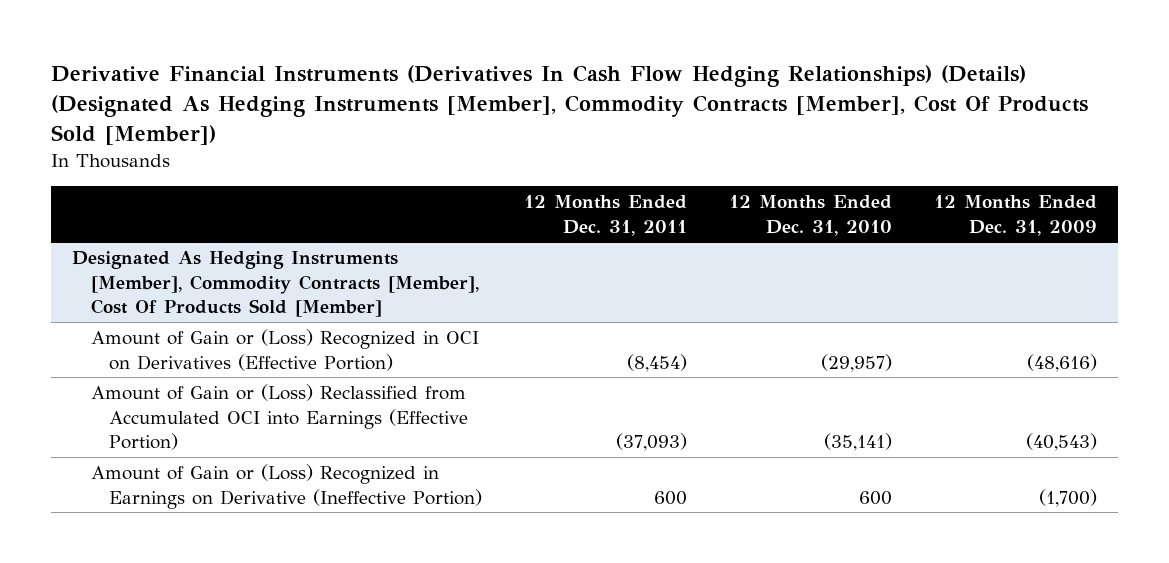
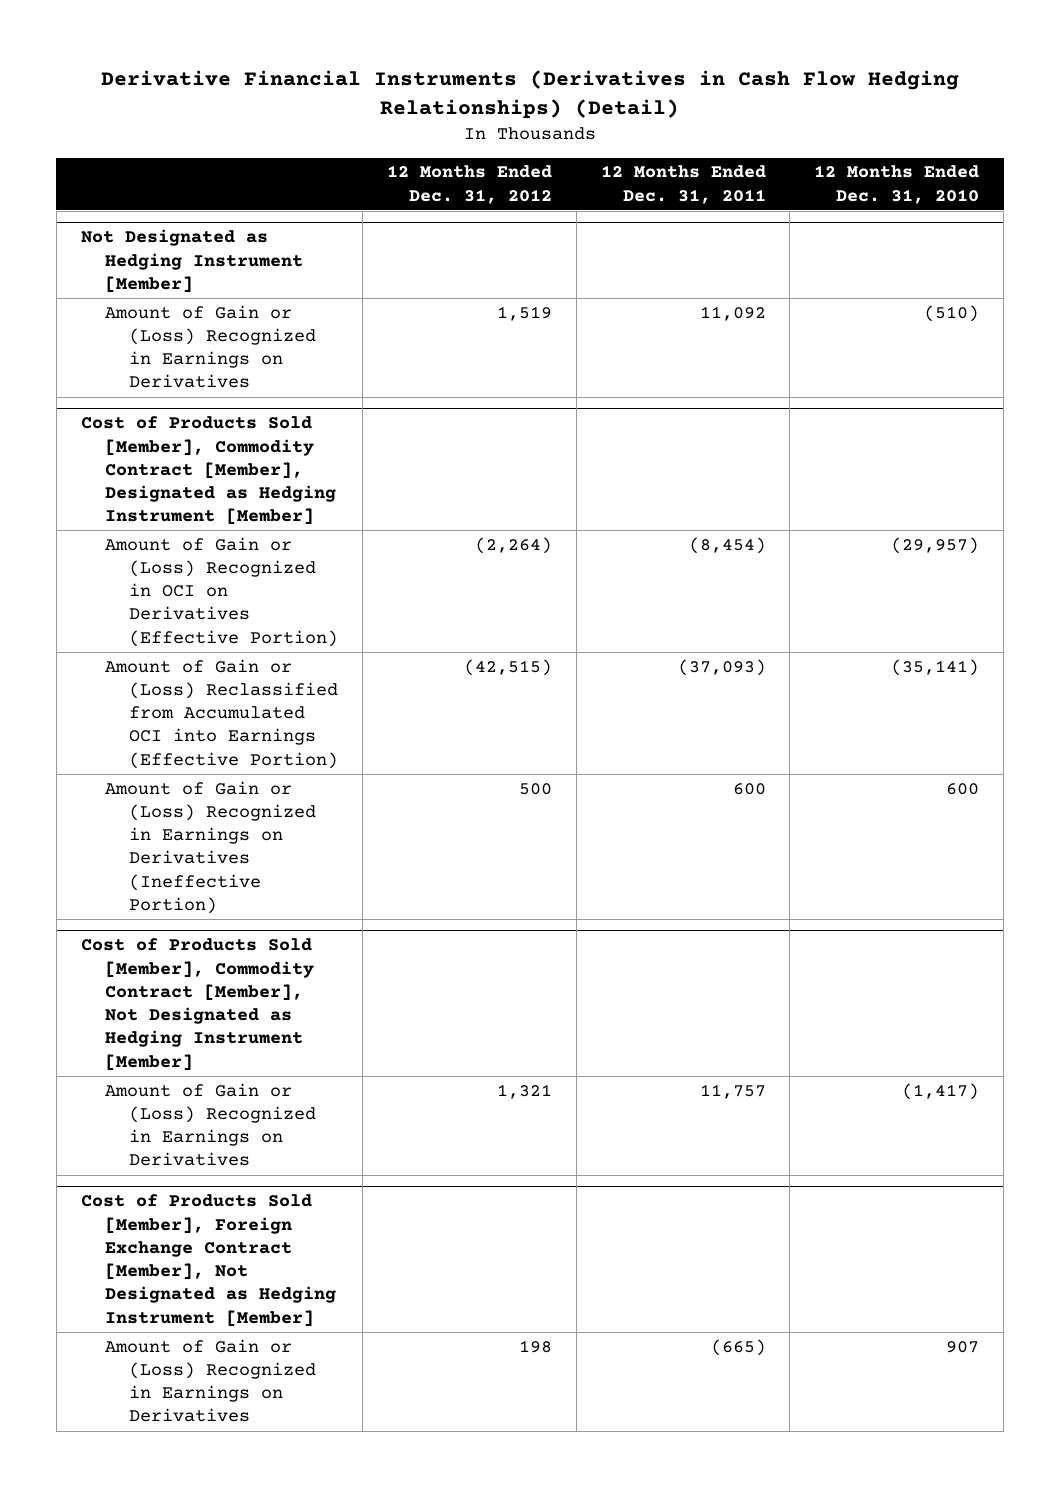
- Derivative Financial Instruments (Derivatives In Cash Flow Hedging Relationships) (Details) (Designated As Hedging Instruments [Member], Commodity Contracts [Member], Cost Of Products Sold [Member])
+ Derivative Financial Instruments (Derivatives in Cash Flow Hedging Relationships) (Detail)
- | 12 Months Ended Dec. 31, 2011 | 12 Months Ended Dec. 31, 2010 | 12 Months Ended Dec. 31, 2009
+ | 12 Months Ended Dec. 31, 2012 | 12 Months Ended Dec. 31, 2011 | 12 Months Ended Dec. 31, 2010
- Designated As Hedging Instruments [Member], Commodity Contracts [Member], Cost Of Products Sold [Member]
+ Not Designated as Hedging Instrument [Member]
+ Amount of Gain or (Loss) Recognized in Earnings on Derivatives | 1,519 | 11,092 | (510)
+ Cost of Products Sold [Member], Commodity Contract [Member], Designated as Hedging Instrument [Member]
- Amount of Gain or (Loss) Recognized in Earnings on Derivative (Ineffective Portion) | 600 | 600 | (1,700)
+ Amount of Gain or (Loss) Recognized in Earnings on Derivatives (Ineffective Portion) | 500 | 600 | 600
+ Cost of Products Sold [Member], Commodity Contract [Member], Not Designated as Hedging Instrument [Member]
+ Amount of Gain or (Loss) Recognized in Earnings on Derivatives | 1,321 | 11,757 | (1,417)
+ Cost of Products Sold [Member], Foreign Exchange Contract [Member], Not Designated as Hedging Instrument [Member]
+ Amount of Gain or (Loss) Recognized in Earnings on Derivatives | 198 | (665) | 907

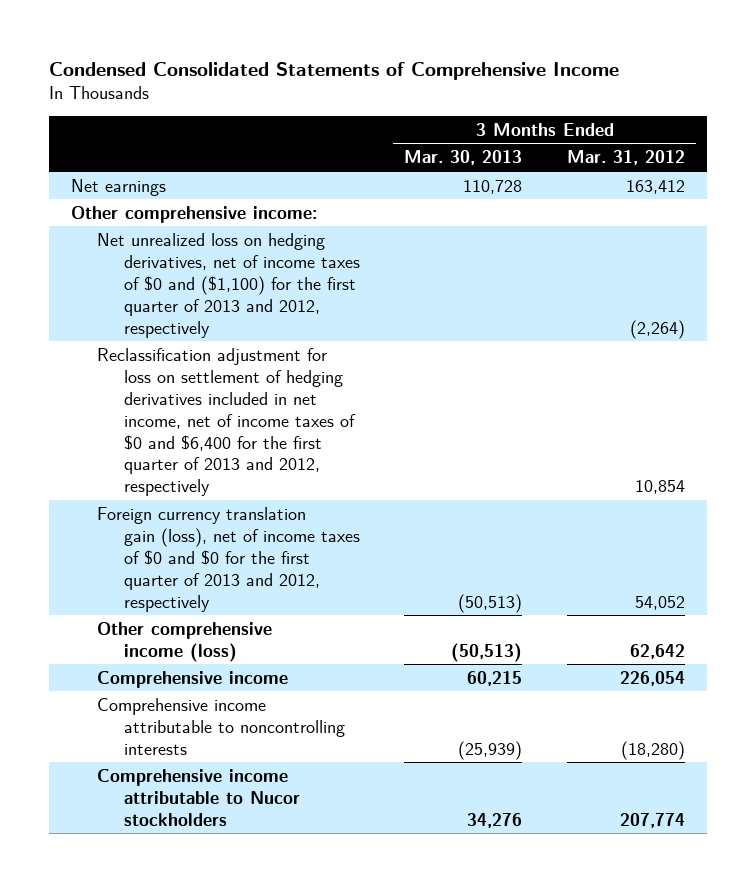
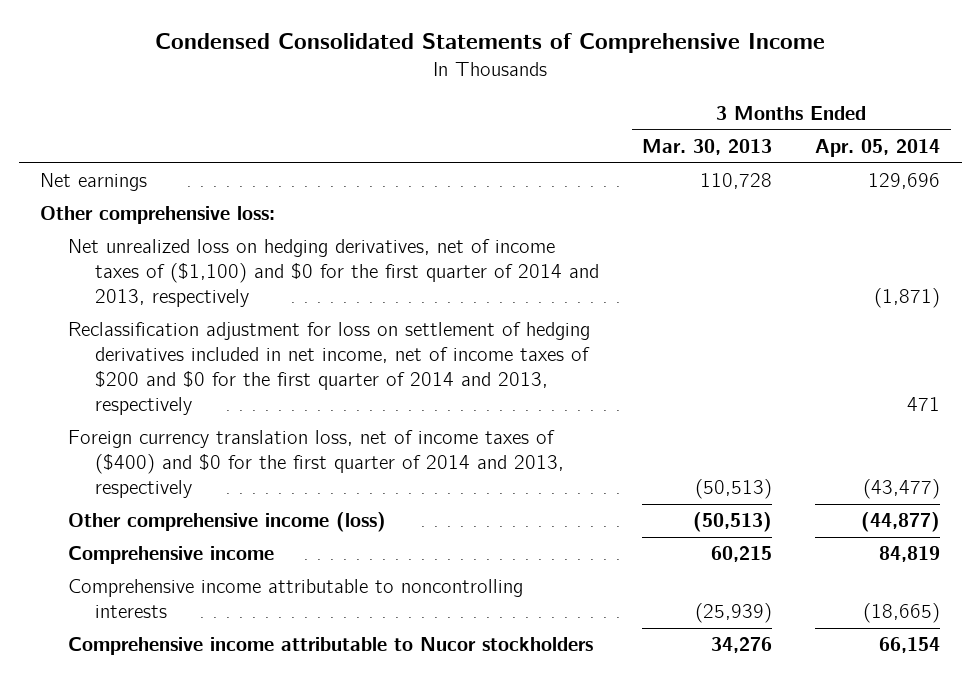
- | 3 Months Ended Mar. 30, 2013 | 3 Months Ended Mar. 31, 2012
+ | 3 Months Ended Mar. 30, 2013 | 3 Months Ended Apr. 05, 2014
- Other comprehensive income:
- Net unrealized loss on hedging derivatives, net of income taxes of $0 and ($1,100) for the first quarter of 2013 and 2012, respectively | | (2,264)
- Reclassification adjustment for loss on settlement of hedging derivatives included in net income, net of income taxes of $0 and $6,400 for the first quarter of 2013 and 2012, respectively | | 10,854
- Foreign currency translation gain (loss), net of income taxes of $0 and $0 for the first quarter of 2013 and 2012, respectively | (50,513) | 54,052
+ Other comprehensive loss:
+ Net unrealized loss on hedging derivatives, net of income taxes of ($1,100) and $0 for the first quarter of 2014 and 2013, respectively | | (1,871)
+ Reclassification adjustment for loss on settlement of hedging derivatives included in net income, net of income taxes of $200 and $0 for the first quarter of 2014 and 2013, respectively | | 471
+ Foreign currency translation loss, net of income taxes of ($400) and $0 for the first quarter of 2014 and 2013, respectively | (50,513) | (43,477)

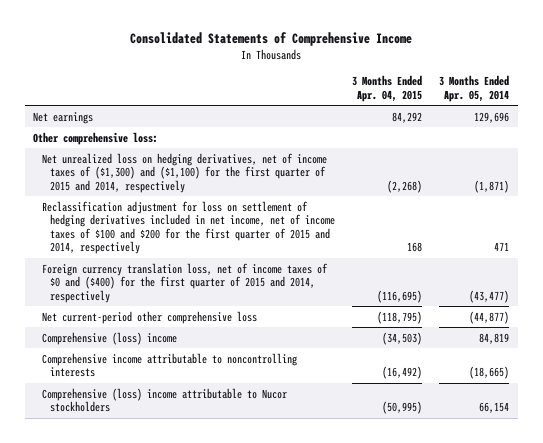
- Condensed Consolidated Statements of Comprehensive Income
+ Consolidated Statements of Comprehensive Income
- | 3 Months Ended Mar. 30, 2013 | 3 Months Ended Apr. 05, 2014
+ | 3 Months Ended Apr. 04, 2015 | 3 Months Ended Apr. 05, 2014
- Net unrealized loss on hedging derivatives, net of income taxes of ($1,100) and $0 for the first quarter of 2014 and 2013, respectively | | (1,871)
- Reclassification adjustment for loss on settlement of hedging derivatives included in net income, net of income taxes of $200 and $0 for the first quarter of 2014 and 2013, respectively | | 471
- Foreign currency translation loss, net of income taxes of ($400) and $0 for the first quarter of 2014 and 2013, respectively | (50,513) | (43,477)
- Other comprehensive income (loss) | (50,513) | (44,877)
- Comprehensive income | 60,215 | 84,819
+ Net unrealized loss on hedging derivatives, net of income taxes of ($1,300) and ($1,100) for the first quarter of 2015 and 2014, respectively | (2,268) | (1,871)
+ Reclassification adjustment for loss on settlement of hedging derivatives included in net income, net of income taxes of $100 and $200 for the first quarter of 2015 and 2014, respectively | 168 | 471
+ Foreign currency translation loss, net of income taxes of $0 and ($400) for the first quarter of 2015 and 2014, respectively | (116,695) | (43,477)
+ Net current-period other comprehensive loss | (118,795) | (44,877)
+ Comprehensive (loss) income | (34,503) | 84,819
- Comprehensive income attributable to Nucor stockholders | 34,276 | 66,154
+ Comprehensive (loss) income attributable to Nucor stockholders | (50,995) | 66,154

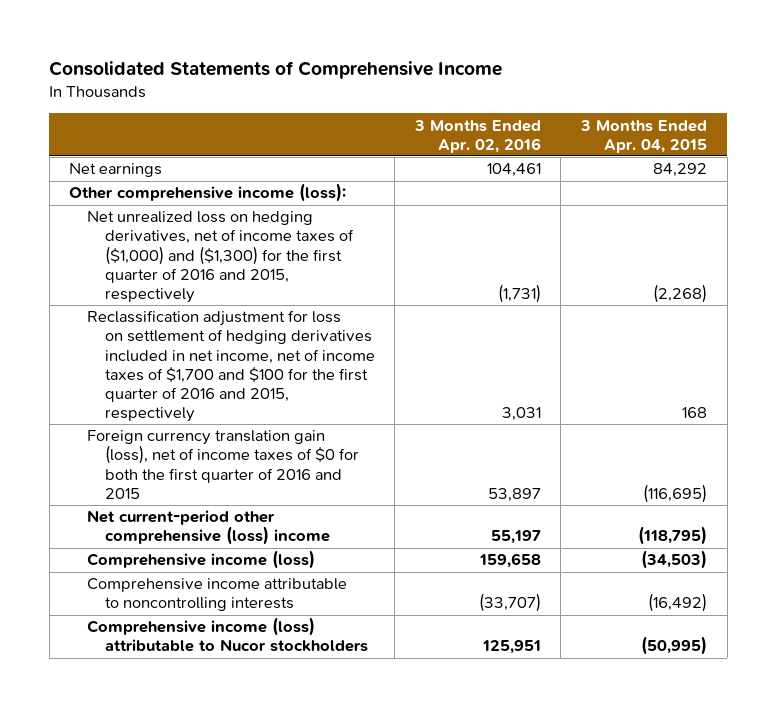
- | 3 Months Ended Apr. 04, 2015 | 3 Months Ended Apr. 05, 2014
+ | 3 Months Ended Apr. 02, 2016 | 3 Months Ended Apr. 04, 2015
- Other comprehensive loss:
- Net unrealized loss on hedging derivatives, net of income taxes of ($1,300) and ($1,100) for the first quarter of 2015 and 2014, respectively | (2,268) | (1,871)
- Reclassification adjustment for loss on settlement of hedging derivatives included in net income, net of income taxes of $100 and $200 for the first quarter of 2015 and 2014, respectively | 168 | 471
- Foreign currency translation loss, net of income taxes of $0 and ($400) for the first quarter of 2015 and 2014, respectively | (116,695) | (43,477)
- Net current-period other comprehensive loss | (118,795) | (44,877)
- Comprehensive (loss) income | (34,503) | 84,819
+ Other comprehensive income (loss):
+ Net unrealized loss on hedging derivatives, net of income taxes of ($1,000) and ($1,300) for the first quarter of 2016 and 2015, respectively | (1,731) | (2,268)
+ Reclassification adjustment for loss on settlement of hedging derivatives included in net income, net of income taxes of $1,700 and $100 for the first quarter of 2016 and 2015, respectively | 3,031 | 168
+ Foreign currency translation gain (loss), net of income taxes of $0 for both the first quarter of 2016 and 2015 | 53,897 | (116,695)
+ Net current-period other comprehensive (loss) income | 55,197 | (118,795)
+ Comprehensive income (loss) | 159,658 | (34,503)
- Comprehensive (loss) income attributable to Nucor stockholders | (50,995) | 66,154
+ Comprehensive income (loss) attributable to Nucor stockholders | 125,951 | (50,995)

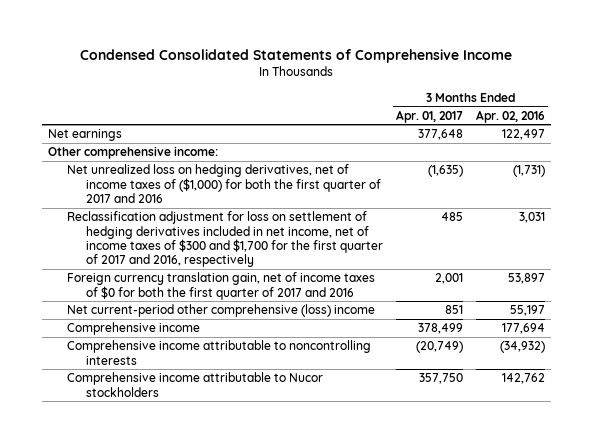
- Consolidated Statements of Comprehensive Income
+ Condensed Consolidated Statements of Comprehensive Income
- | 3 Months Ended Apr. 02, 2016 | 3 Months Ended Apr. 04, 2015
+ | 3 Months Ended Apr. 01, 2017 | 3 Months Ended Apr. 02, 2016
- Net earnings | 104,461 | 84,292
- Other comprehensive income (loss):
- Net unrealized loss on hedging derivatives, net of income taxes of ($1,000) and ($1,300) for the first quarter of 2016 and 2015, respectively | (1,731) | (2,268)
- Reclassification adjustment for loss on settlement of hedging derivatives included in net income, net of income taxes of $1,700 and $100 for the first quarter of 2016 and 2015, respectively | 3,031 | 168
- Foreign currency translation gain (loss), net of income taxes of $0 for both the first quarter of 2016 and 2015 | 53,897 | (116,695)
+ Net earnings | 377,648 | 122,497
+ Other comprehensive income:
+ Net unrealized loss on hedging derivatives, net of income taxes of ($1,000) for both the first quarter of 2017 and 2016 | (1,635) | (1,731)
+ Reclassification adjustment for loss on settlement of hedging derivatives included in net income, net of income taxes of $300 and $1,700 for the first quarter of 2017 and 2016, respectively | 485 | 3,031
+ Foreign currency translation gain, net of income taxes of $0 for both the first quarter of 2017 and 2016 | 2,001 | 53,897
- Comprehensive income (loss) | 159,658 | (34,503)
- Comprehensive income attributable to noncontrolling interests | (33,707) | (16,492)
- Comprehensive income (loss) attributable to Nucor stockholders | 125,951 | (50,995)
+ Comprehensive income | 378,499 | 177,694
+ Comprehensive income attributable to noncontrolling interests | (20,749) | (34,932)
+ Comprehensive income attributable to Nucor stockholders | 357,750 | 142,762

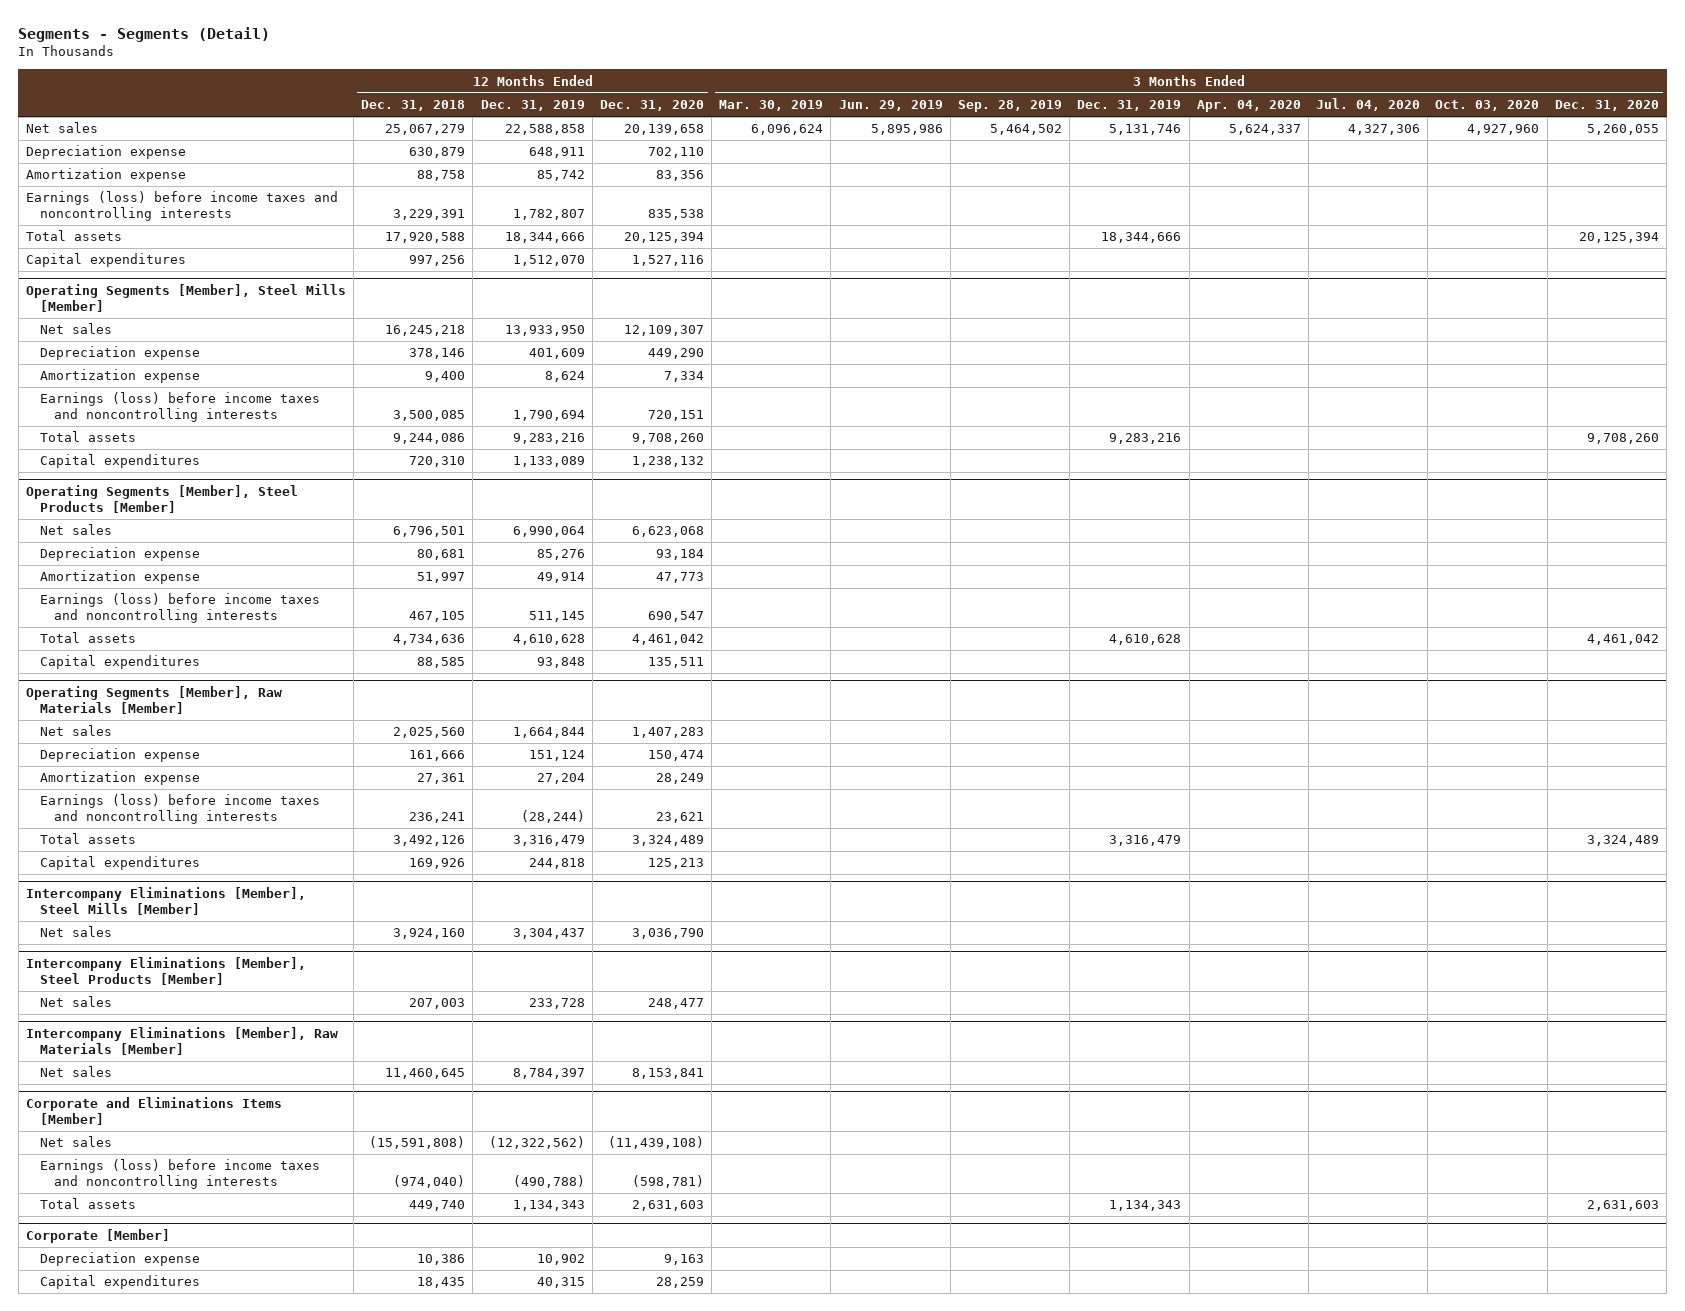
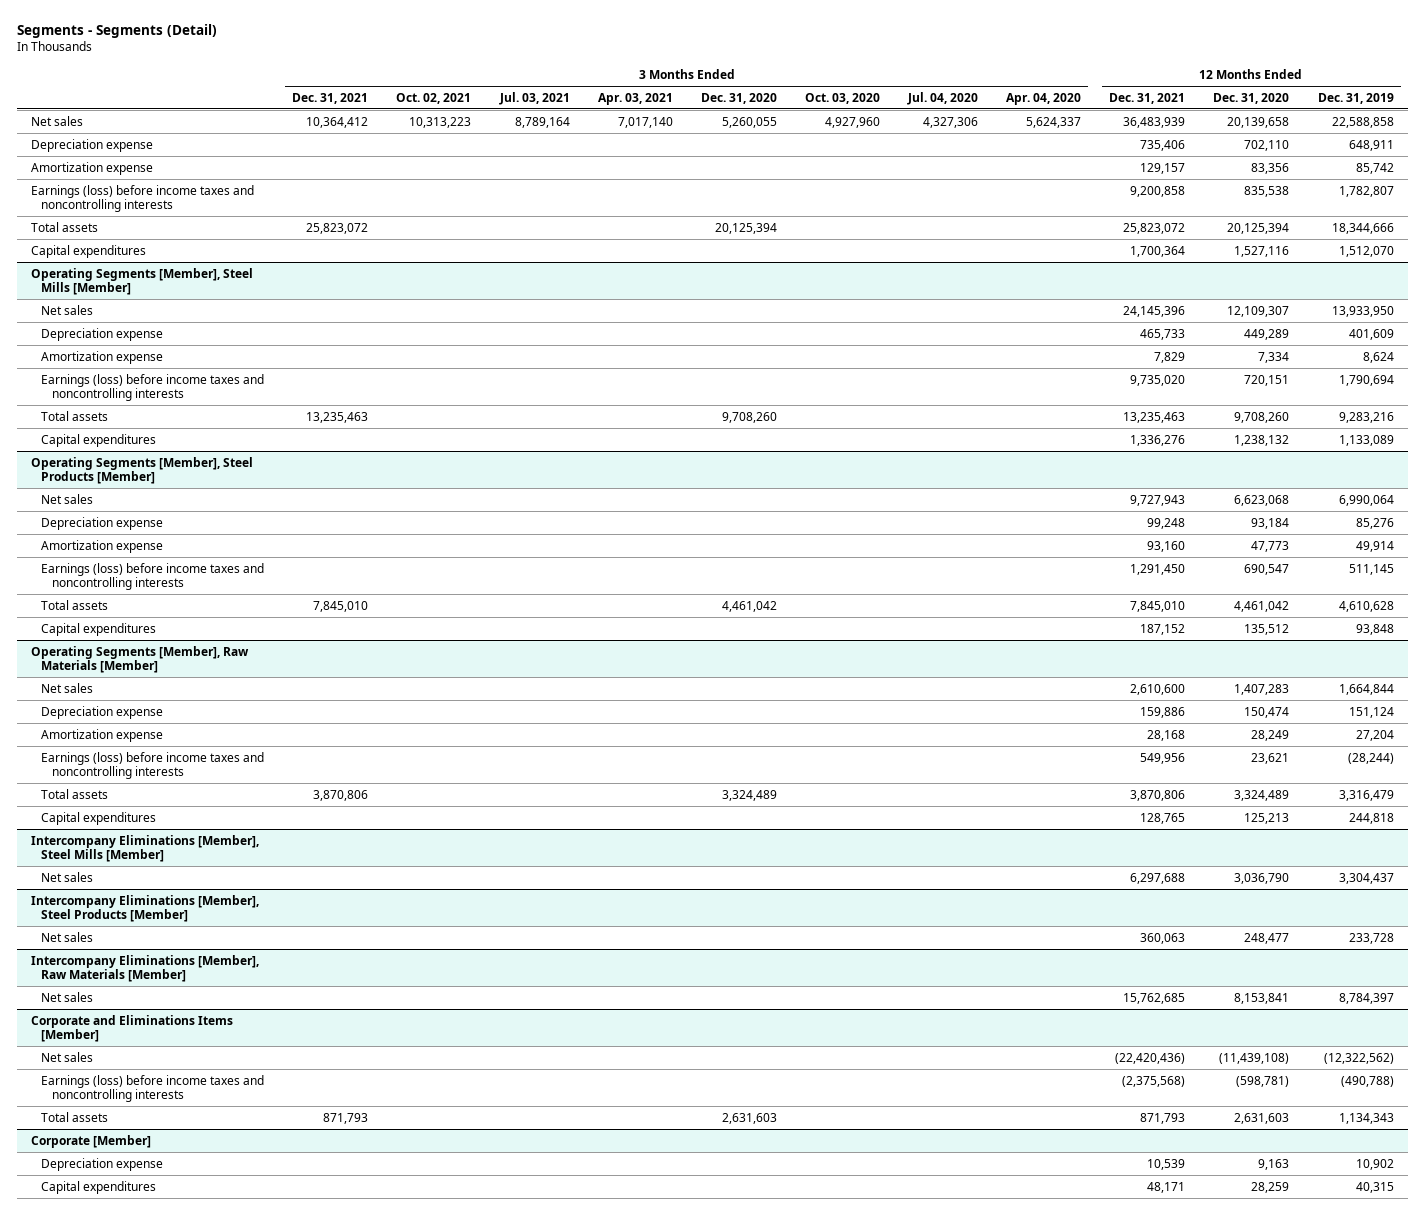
- | 12 Months Ended Dec. 31, 2018 | 12 Months Ended Dec. 31, 2019 | 12 Months Ended Dec. 31, 2020 | 3 Months Ended Mar. 30, 2019 | 3 Months Ended Jun. 29, 2019 | 3 Months Ended Sep. 28, 2019 | 3 Months Ended Dec. 31, 2019 | 3 Months Ended Apr. 04, 2020 | 3 Months Ended Jul. 04, 2020 | 3 Months Ended Oct. 03, 2020 | 3 Months Ended Dec. 31, 2020
+ | 3 Months Ended Dec. 31, 2021 | 3 Months Ended Oct. 02, 2021 | 3 Months Ended Jul. 03, 2021 | 3 Months Ended Apr. 03, 2021 | 3 Months Ended Dec. 31, 2020 | 3 Months Ended Oct. 03, 2020 | 3 Months Ended Jul. 04, 2020 | 3 Months Ended Apr. 04, 2020 | 12 Months Ended Dec. 31, 2021 | 12 Months Ended Dec. 31, 2020 | 12 Months Ended Dec. 31, 2019
@ Operating Segments [Member], Steel Mills [Member]
- Depreciation expense | 378,146 | 401,609 | 449,290 | | | | | | | |
+ Depreciation expense | | | | | | | | | 465,733 | 449,289 | 401,609
@ Operating Segments [Member], Steel Products [Member]
- Capital expenditures | 88,585 | 93,848 | 135,511 | | | | | | | |
+ Capital expenditures | | | | | | | | | 187,152 | 135,512 | 93,848

